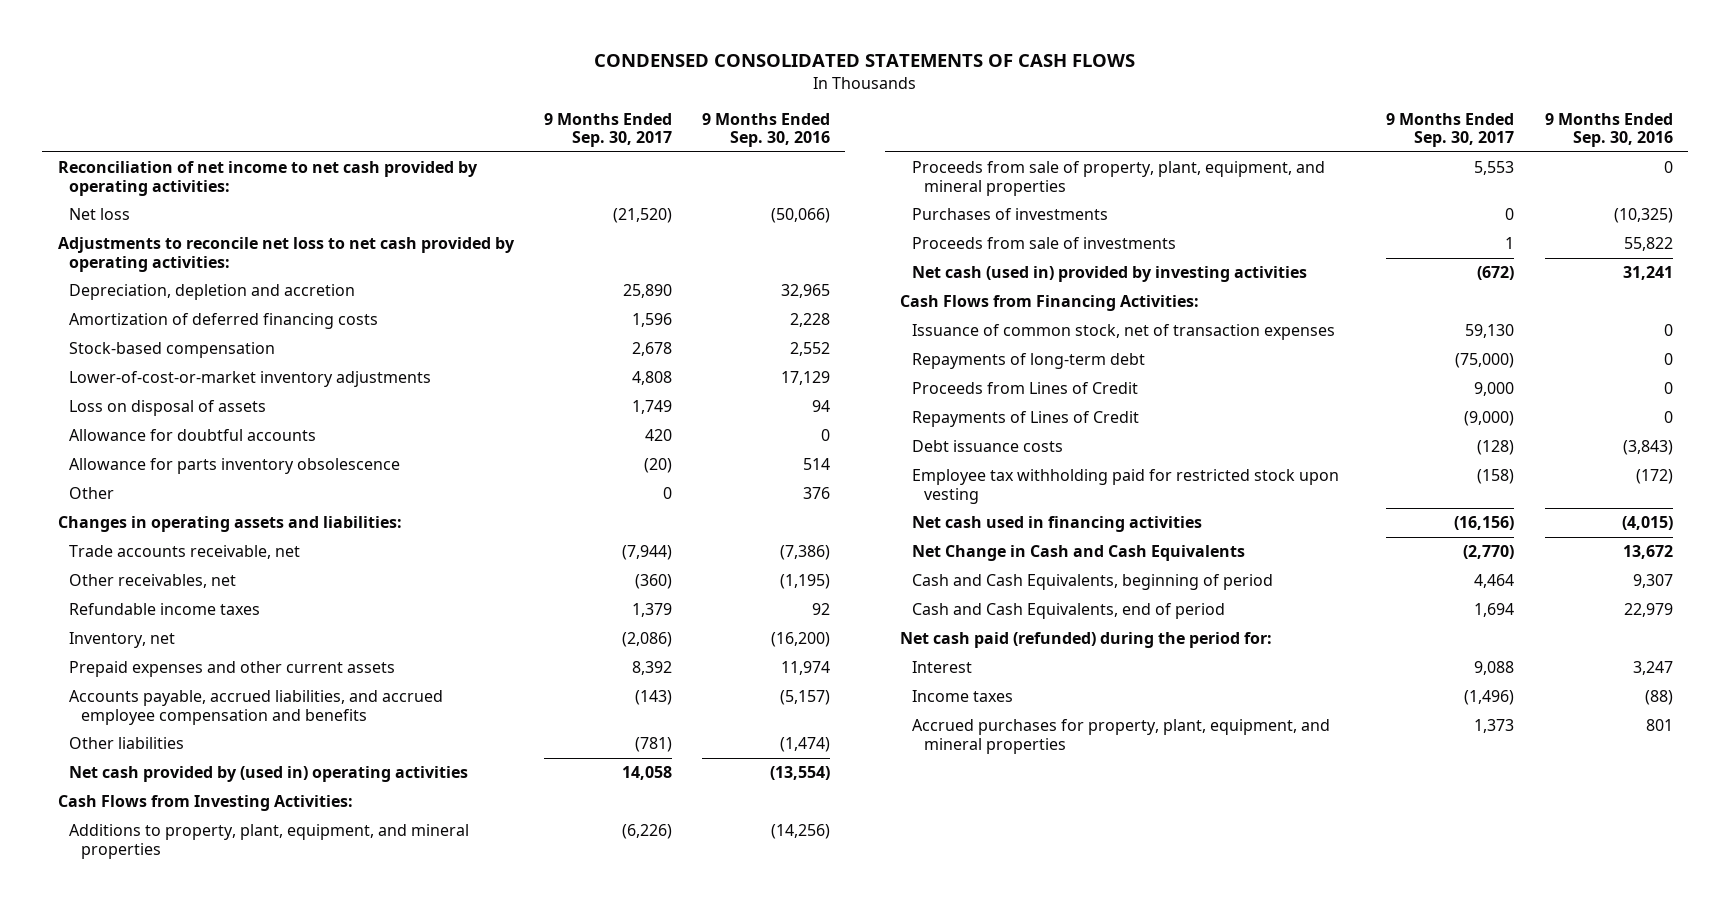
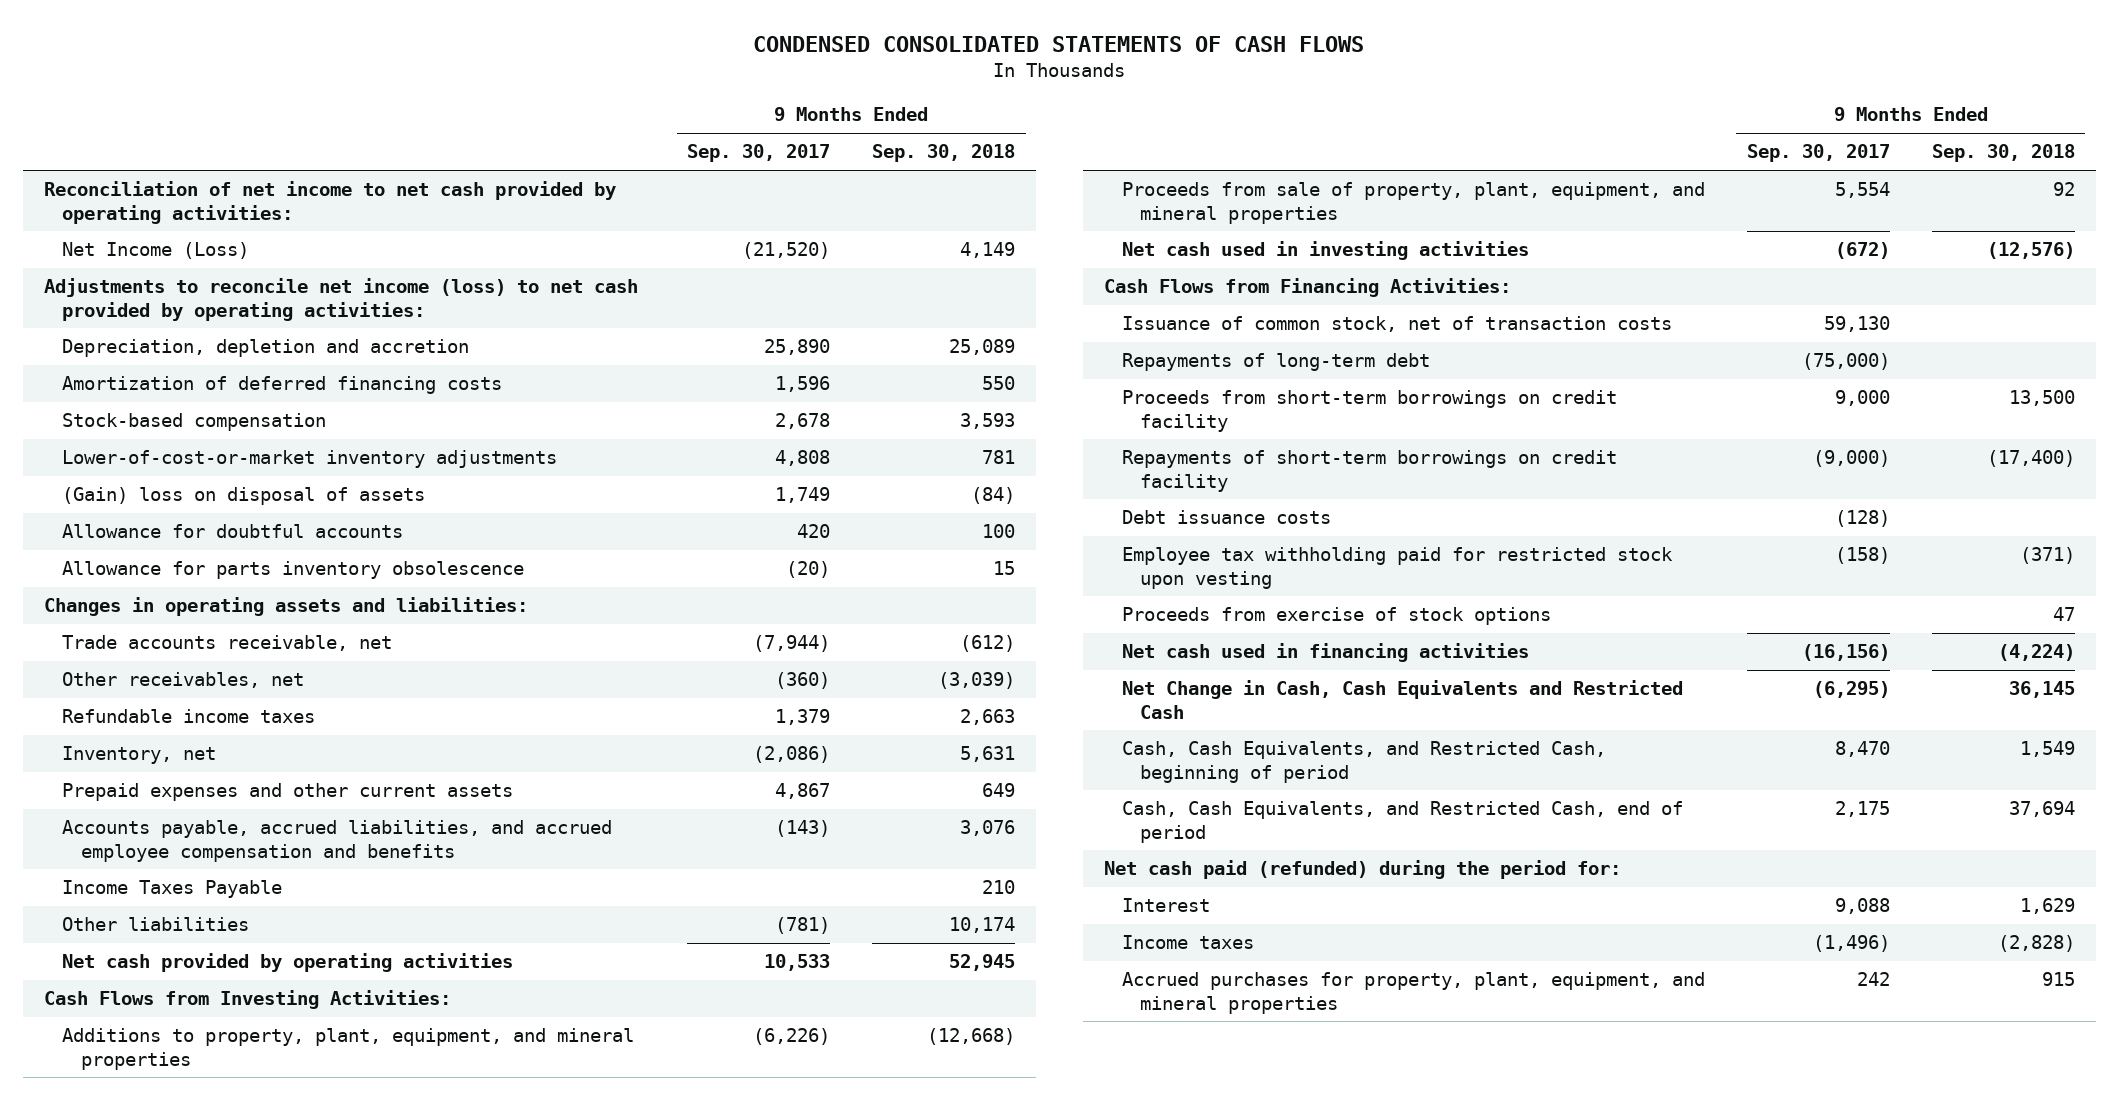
- | 9 Months Ended Sep. 30, 2017 | 9 Months Ended Sep. 30, 2016
+ | 9 Months Ended Sep. 30, 2017 | 9 Months Ended Sep. 30, 2018
- Net loss | (21,520) | (50,066)
- Adjustments to reconcile net loss to net cash provided by operating activities:
+ Net Income (Loss) | (21,520) | 4,149
+ Adjustments to reconcile net income (loss) to net cash provided by operating activities:
- Loss on disposal of assets | 1,749 | 94
+ (Gain) loss on disposal of assets | 1,749 | (84)
- Other | 0 | 376
- Prepaid expenses and other current assets | 8,392 | 11,974
+ Prepaid expenses and other current assets | 4,867 | 649
+ Income Taxes Payable | | 210
- Net cash provided by (used in) operating activities | 14,058 | (13,554)
+ Net cash provided by operating activities | 10,533 | 52,945
- Proceeds from sale of property, plant, equipment, and mineral properties | 5,553 | 0
- Purchases of investments | 0 | (10,325)
- Proceeds from sale of investments | 1 | 55,822
- Net cash (used in) provided by investing activities | (672) | 31,241
+ Proceeds from sale of property, plant, equipment, and mineral properties | 5,554 | 92
+ Net cash used in investing activities | (672) | (12,576)
- Issuance of common stock, net of transaction expenses | 59,130 | 0
+ Issuance of common stock, net of transaction costs | 59,130 |
- Proceeds from Lines of Credit | 9,000 | 0
- Repayments of Lines of Credit | (9,000) | 0
+ Proceeds from short-term borrowings on credit facility | 9,000 | 13,500
+ Repayments of short-term borrowings on credit facility | (9,000) | (17,400)
+ Proceeds from exercise of stock options | | 47
- Net Change in Cash and Cash Equivalents | (2,770) | 13,672
- Cash and Cash Equivalents, beginning of period | 4,464 | 9,307
- Cash and Cash Equivalents, end of period | 1,694 | 22,979
+ Net Change in Cash, Cash Equivalents and Restricted Cash | (6,295) | 36,145
+ Cash, Cash Equivalents, and Restricted Cash, beginning of period | 8,470 | 1,549
+ Cash, Cash Equivalents, and Restricted Cash, end of period | 2,175 | 37,694
- Accrued purchases for property, plant, equipment, and mineral properties | 1,373 | 801
+ Accrued purchases for property, plant, equipment, and mineral properties | 242 | 915

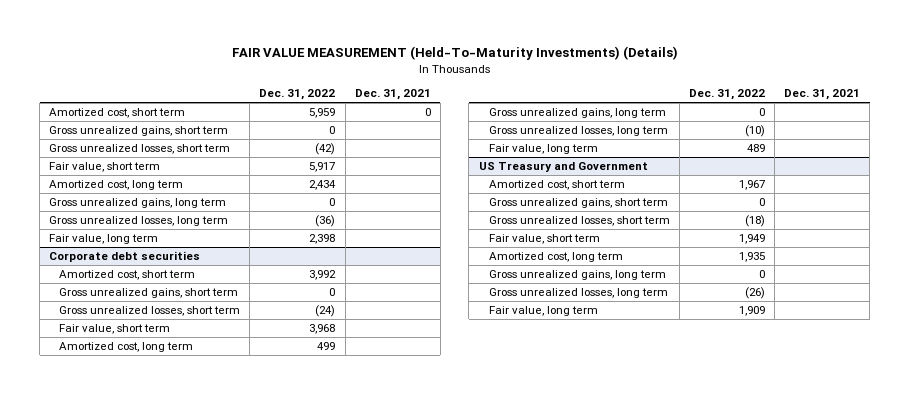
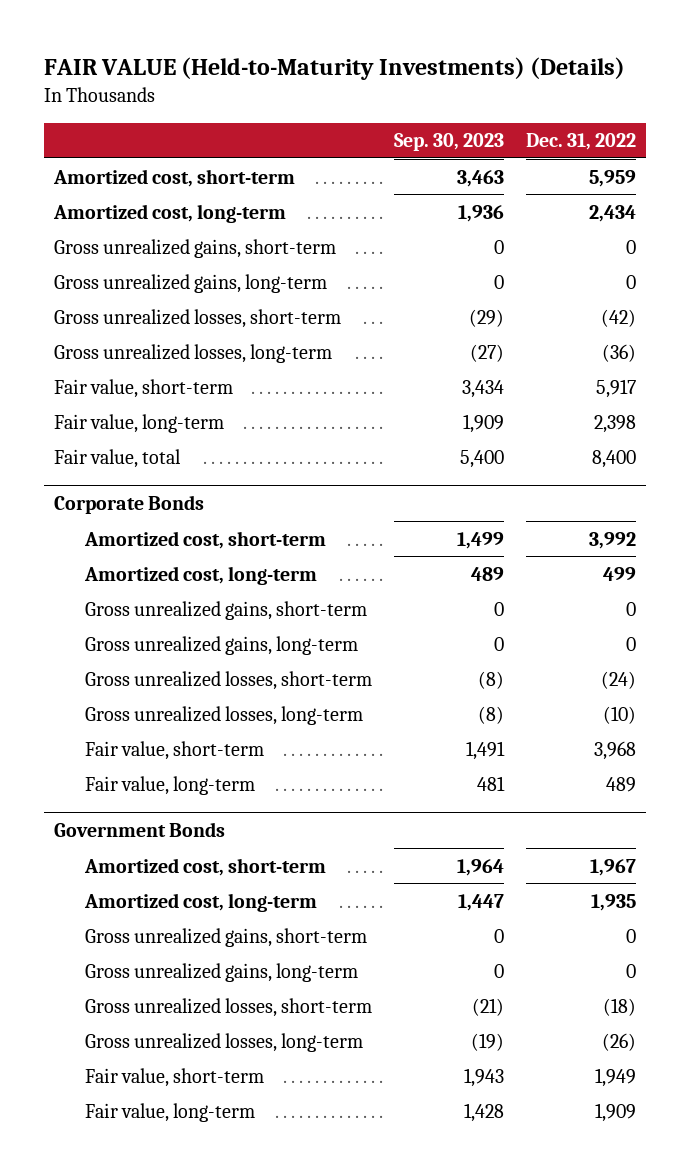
- FAIR VALUE MEASUREMENT (Held-To-Maturity Investments) (Details)
+ FAIR VALUE (Held-to-Maturity Investments) (Details)
- | Dec. 31, 2022 | Dec. 31, 2021
+ | Sep. 30, 2023 | Dec. 31, 2022
- Amortized cost, short term | 5,959 | 0
- Gross unrealized gains, short term | 0 |
- Gross unrealized losses, short term | (42) |
- Fair value, short term | 5,917 |
- Amortized cost, long term | 2,434 |
- Gross unrealized gains, long term | 0 |
- Gross unrealized losses, long term | (36) |
- Fair value, long term | 2,398 |
- Corporate debt securities
- Amortized cost, short term | 3,992 |
- Gross unrealized gains, short term | 0 |
- Gross unrealized losses, short term | (24) |
- Fair value, short term | 3,968 |
- Amortized cost, long term | 499 |
- Gross unrealized gains, long term | 0 |
- Gross unrealized losses, long term | (10) |
- Fair value, long term | 489 |
- US Treasury and Government
- Amortized cost, short term | 1,967 |
- Gross unrealized gains, short term | 0 |
- Gross unrealized losses, short term | (18) |
- Fair value, short term | 1,949 |
- Amortized cost, long term | 1,935 |
- Gross unrealized gains, long term | 0 |
- Gross unrealized losses, long term | (26) |
- Fair value, long term | 1,909 |
+ Amortized cost, short-term | 3,463 | 5,959
+ Amortized cost, long-term | 1,936 | 2,434
+ Gross unrealized gains, short-term | 0 | 0
+ Gross unrealized gains, long-term | 0 | 0
+ Gross unrealized losses, short-term | (29) | (42)
+ Gross unrealized losses, long-term | (27) | (36)
+ Fair value, short-term | 3,434 | 5,917
+ Fair value, long-term | 1,909 | 2,398
+ Fair value, total | 5,400 | 8,400
+ Corporate Bonds
+ Amortized cost, short-term | 1,499 | 3,992
+ Amortized cost, long-term | 489 | 499
+ Gross unrealized gains, short-term | 0 | 0
+ Gross unrealized gains, long-term | 0 | 0
+ Gross unrealized losses, short-term | (8) | (24)
+ Gross unrealized losses, long-term | (8) | (10)
+ Fair value, short-term | 1,491 | 3,968
+ Fair value, long-term | 481 | 489
+ Government Bonds
+ Amortized cost, short-term | 1,964 | 1,967
+ Amortized cost, long-term | 1,447 | 1,935
+ Gross unrealized gains, short-term | 0 | 0
+ Gross unrealized gains, long-term | 0 | 0
+ Gross unrealized losses, short-term | (21) | (18)
+ Gross unrealized losses, long-term | (19) | (26)
+ Fair value, short-term | 1,943 | 1,949
+ Fair value, long-term | 1,428 | 1,909

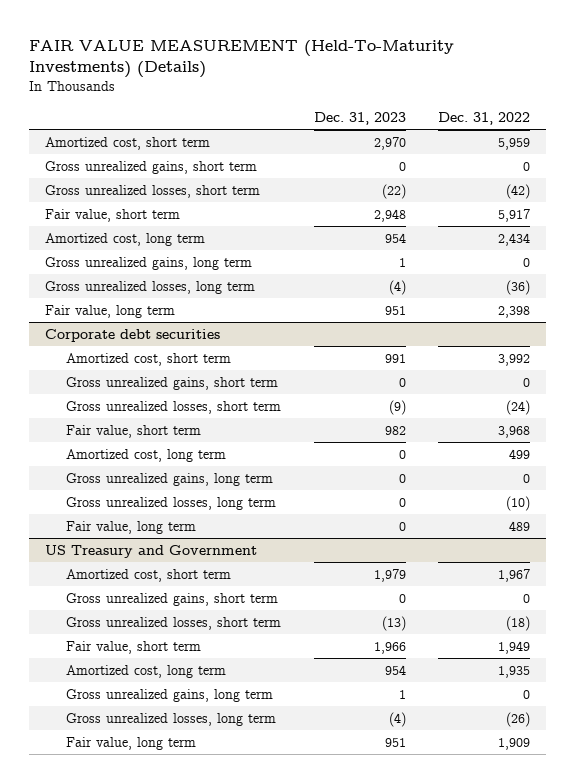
- FAIR VALUE (Held-to-Maturity Investments) (Details)
+ FAIR VALUE MEASUREMENT (Held-To-Maturity Investments) (Details)
- | Sep. 30, 2023 | Dec. 31, 2022
+ | Dec. 31, 2023 | Dec. 31, 2022
- Amortized cost, short-term | 3,463 | 5,959
- Amortized cost, long-term | 1,936 | 2,434
- Gross unrealized gains, short-term | 0 | 0
- Gross unrealized gains, long-term | 0 | 0
- Gross unrealized losses, short-term | (29) | (42)
- Gross unrealized losses, long-term | (27) | (36)
- Fair value, short-term | 3,434 | 5,917
- Fair value, long-term | 1,909 | 2,398
- Fair value, total | 5,400 | 8,400
- Corporate Bonds
- Amortized cost, short-term | 1,499 | 3,992
- Amortized cost, long-term | 489 | 499
- Gross unrealized gains, short-term | 0 | 0
- Gross unrealized gains, long-term | 0 | 0
- Gross unrealized losses, short-term | (8) | (24)
- Gross unrealized losses, long-term | (8) | (10)
- Fair value, short-term | 1,491 | 3,968
- Fair value, long-term | 481 | 489
- Government Bonds
- Amortized cost, short-term | 1,964 | 1,967
- Amortized cost, long-term | 1,447 | 1,935
- Gross unrealized gains, short-term | 0 | 0
- Gross unrealized gains, long-term | 0 | 0
- Gross unrealized losses, short-term | (21) | (18)
- Gross unrealized losses, long-term | (19) | (26)
- Fair value, short-term | 1,943 | 1,949
- Fair value, long-term | 1,428 | 1,909
+ Amortized cost, short term | 2,970 | 5,959
+ Gross unrealized gains, short term | 0 | 0
+ Gross unrealized losses, short term | (22) | (42)
+ Fair value, short term | 2,948 | 5,917
+ Amortized cost, long term | 954 | 2,434
+ Gross unrealized gains, long term | 1 | 0
+ Gross unrealized losses, long term | (4) | (36)
+ Fair value, long term | 951 | 2,398
+ Corporate debt securities
+ Amortized cost, short term | 991 | 3,992
+ Gross unrealized gains, short term | 0 | 0
+ Gross unrealized losses, short term | (9) | (24)
+ Fair value, short term | 982 | 3,968
+ Amortized cost, long term | 0 | 499
+ Gross unrealized gains, long term | 0 | 0
+ Gross unrealized losses, long term | 0 | (10)
+ Fair value, long term | 0 | 489
+ US Treasury and Government
+ Amortized cost, short term | 1,979 | 1,967
+ Gross unrealized gains, short term | 0 | 0
+ Gross unrealized losses, short term | (13) | (18)
+ Fair value, short term | 1,966 | 1,949
+ Amortized cost, long term | 954 | 1,935
+ Gross unrealized gains, long term | 1 | 0
+ Gross unrealized losses, long term | (4) | (26)
+ Fair value, long term | 951 | 1,909

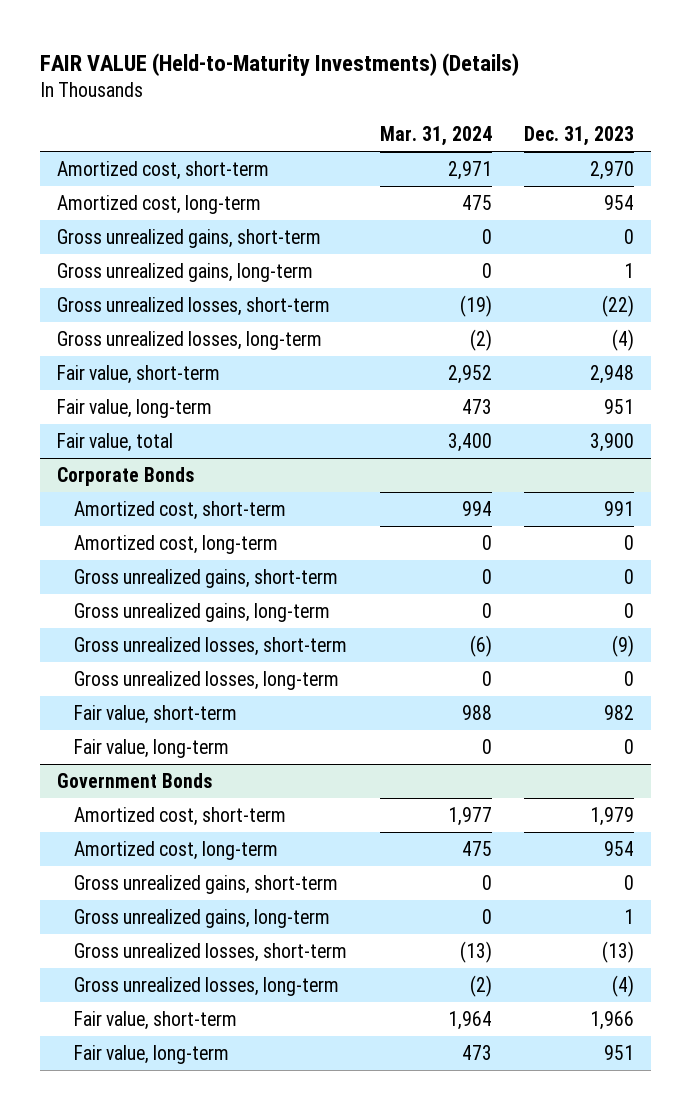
- FAIR VALUE MEASUREMENT (Held-To-Maturity Investments) (Details)
+ FAIR VALUE (Held-to-Maturity Investments) (Details)
- | Dec. 31, 2023 | Dec. 31, 2022
+ | Mar. 31, 2024 | Dec. 31, 2023
- Amortized cost, short term | 2,970 | 5,959
- Gross unrealized gains, short term | 0 | 0
- Gross unrealized losses, short term | (22) | (42)
- Fair value, short term | 2,948 | 5,917
- Amortized cost, long term | 954 | 2,434
- Gross unrealized gains, long term | 1 | 0
- Gross unrealized losses, long term | (4) | (36)
- Fair value, long term | 951 | 2,398
- Corporate debt securities
- Amortized cost, short term | 991 | 3,992
- Gross unrealized gains, short term | 0 | 0
- Gross unrealized losses, short term | (9) | (24)
- Fair value, short term | 982 | 3,968
- Amortized cost, long term | 0 | 499
- Gross unrealized gains, long term | 0 | 0
- Gross unrealized losses, long term | 0 | (10)
- Fair value, long term | 0 | 489
- US Treasury and Government
- Amortized cost, short term | 1,979 | 1,967
- Gross unrealized gains, short term | 0 | 0
- Gross unrealized losses, short term | (13) | (18)
- Fair value, short term | 1,966 | 1,949
- Amortized cost, long term | 954 | 1,935
- Gross unrealized gains, long term | 1 | 0
- Gross unrealized losses, long term | (4) | (26)
- Fair value, long term | 951 | 1,909
+ Amortized cost, short-term | 2,971 | 2,970
+ Amortized cost, long-term | 475 | 954
+ Gross unrealized gains, short-term | 0 | 0
+ Gross unrealized gains, long-term | 0 | 1
+ Gross unrealized losses, short-term | (19) | (22)
+ Gross unrealized losses, long-term | (2) | (4)
+ Fair value, short-term | 2,952 | 2,948
+ Fair value, long-term | 473 | 951
+ Fair value, total | 3,400 | 3,900
+ Corporate Bonds
+ Amortized cost, short-term | 994 | 991
+ Amortized cost, long-term | 0 | 0
+ Gross unrealized gains, short-term | 0 | 0
+ Gross unrealized gains, long-term | 0 | 0
+ Gross unrealized losses, short-term | (6) | (9)
+ Gross unrealized losses, long-term | 0 | 0
+ Fair value, short-term | 988 | 982
+ Fair value, long-term | 0 | 0
+ Government Bonds
+ Amortized cost, short-term | 1,977 | 1,979
+ Amortized cost, long-term | 475 | 954
+ Gross unrealized gains, short-term | 0 | 0
+ Gross unrealized gains, long-term | 0 | 1
+ Gross unrealized losses, short-term | (13) | (13)
+ Gross unrealized losses, long-term | (2) | (4)
+ Fair value, short-term | 1,964 | 1,966
+ Fair value, long-term | 473 | 951

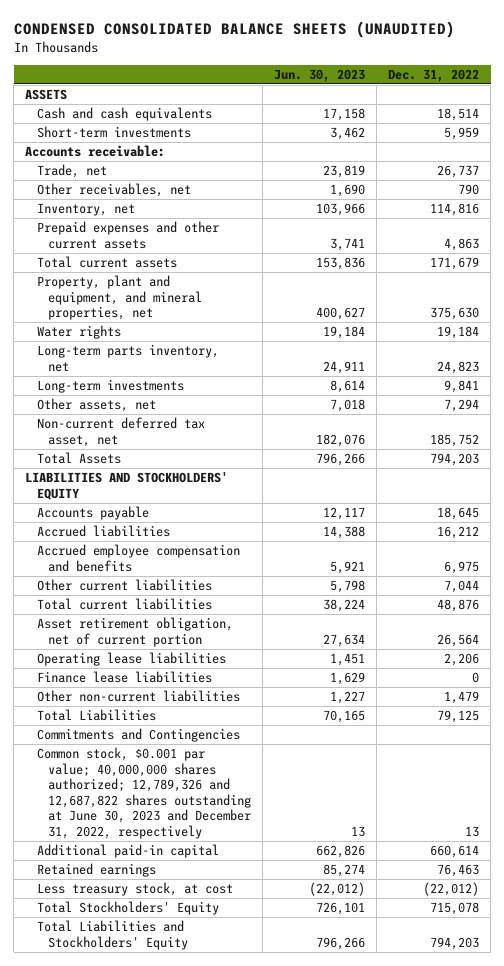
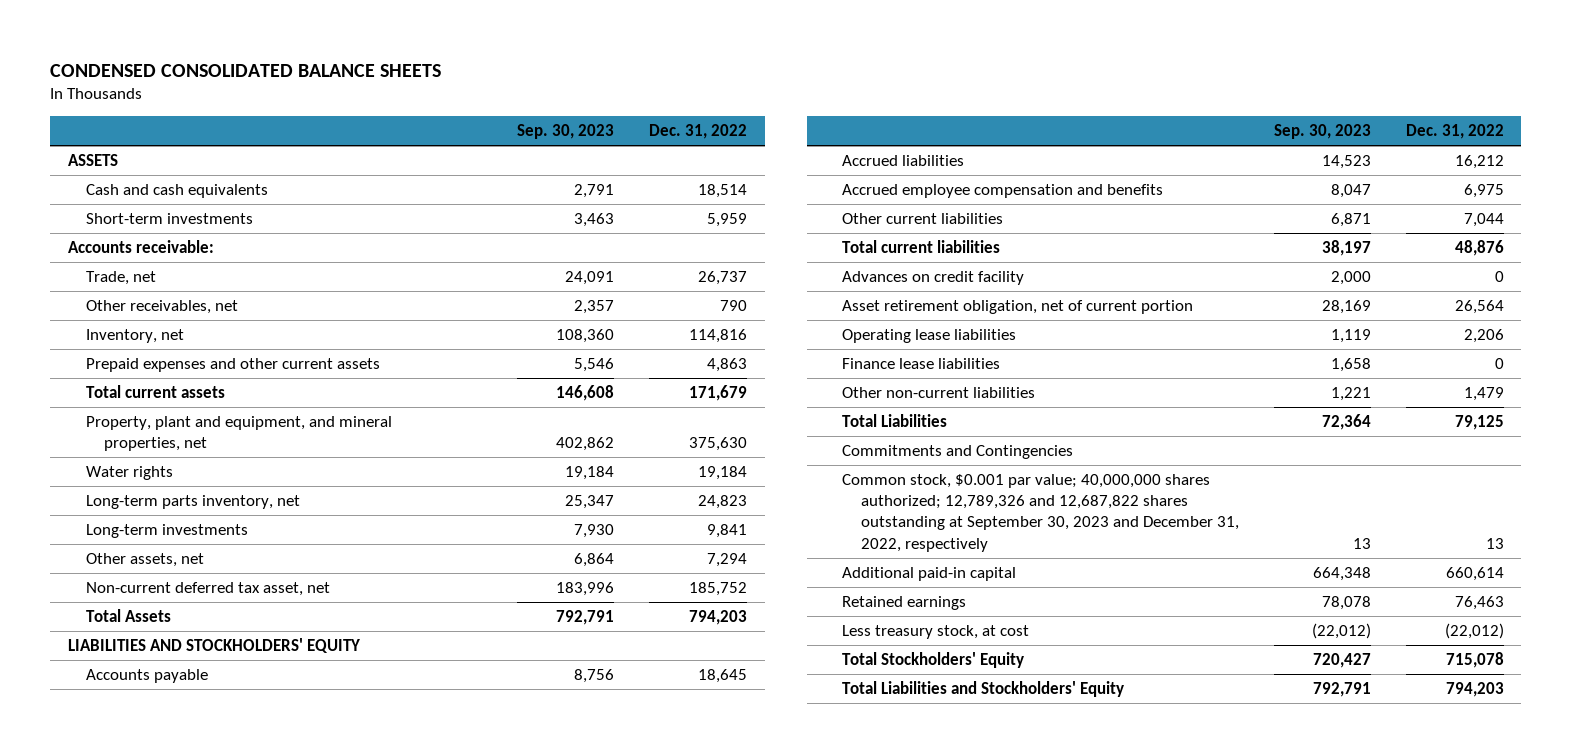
- CONDENSED CONSOLIDATED BALANCE SHEETS (UNAUDITED)
+ CONDENSED CONSOLIDATED BALANCE SHEETS
- | Jun. 30, 2023 | Dec. 31, 2022
+ | Sep. 30, 2023 | Dec. 31, 2022
+ Advances on credit facility | 2,000 | 0
- Common stock, $0.001 par value; 40,000,000 shares authorized; 12,789,326 and 12,687,822 shares outstanding at June 30, 2023 and December 31, 2022, respectively | 13 | 13
+ Common stock, $0.001 par value; 40,000,000 shares authorized; 12,789,326 and 12,687,822 shares outstanding at September 30, 2023 and December 31, 2022, respectively | 13 | 13

